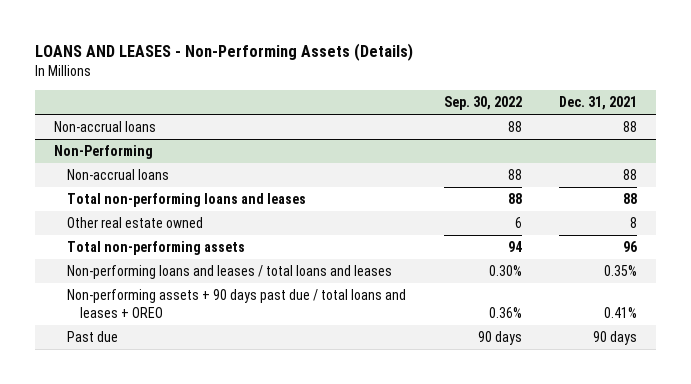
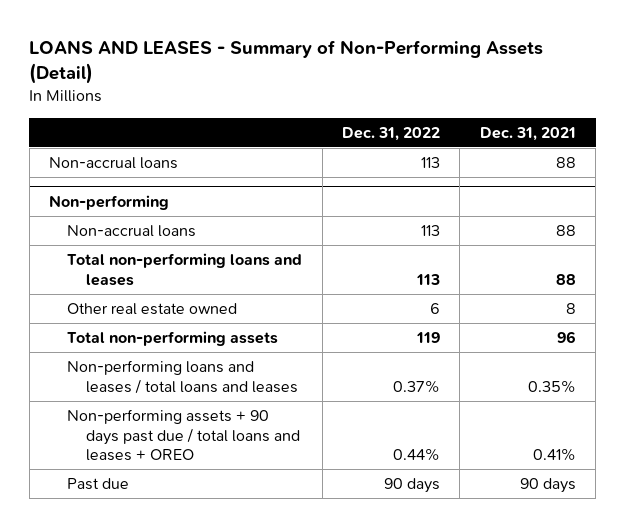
- LOANS AND LEASES - Non-Performing Assets (Details)
+ LOANS AND LEASES - Summary of Non-Performing Assets (Detail)
- | Sep. 30, 2022 | Dec. 31, 2021
+ | Dec. 31, 2022 | Dec. 31, 2021
- Non-Performing
+ Non-performing

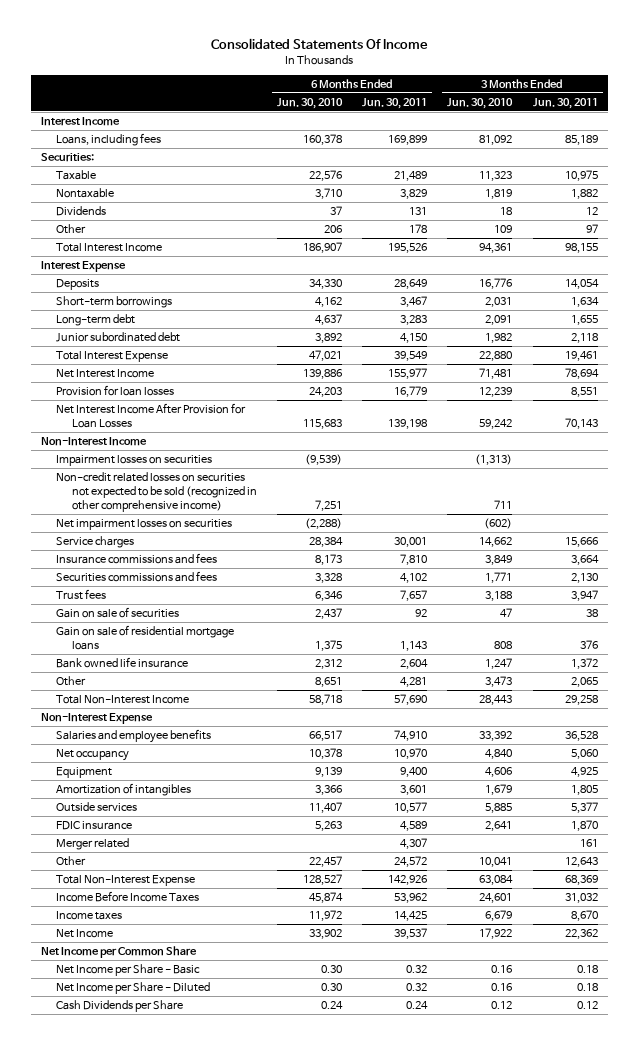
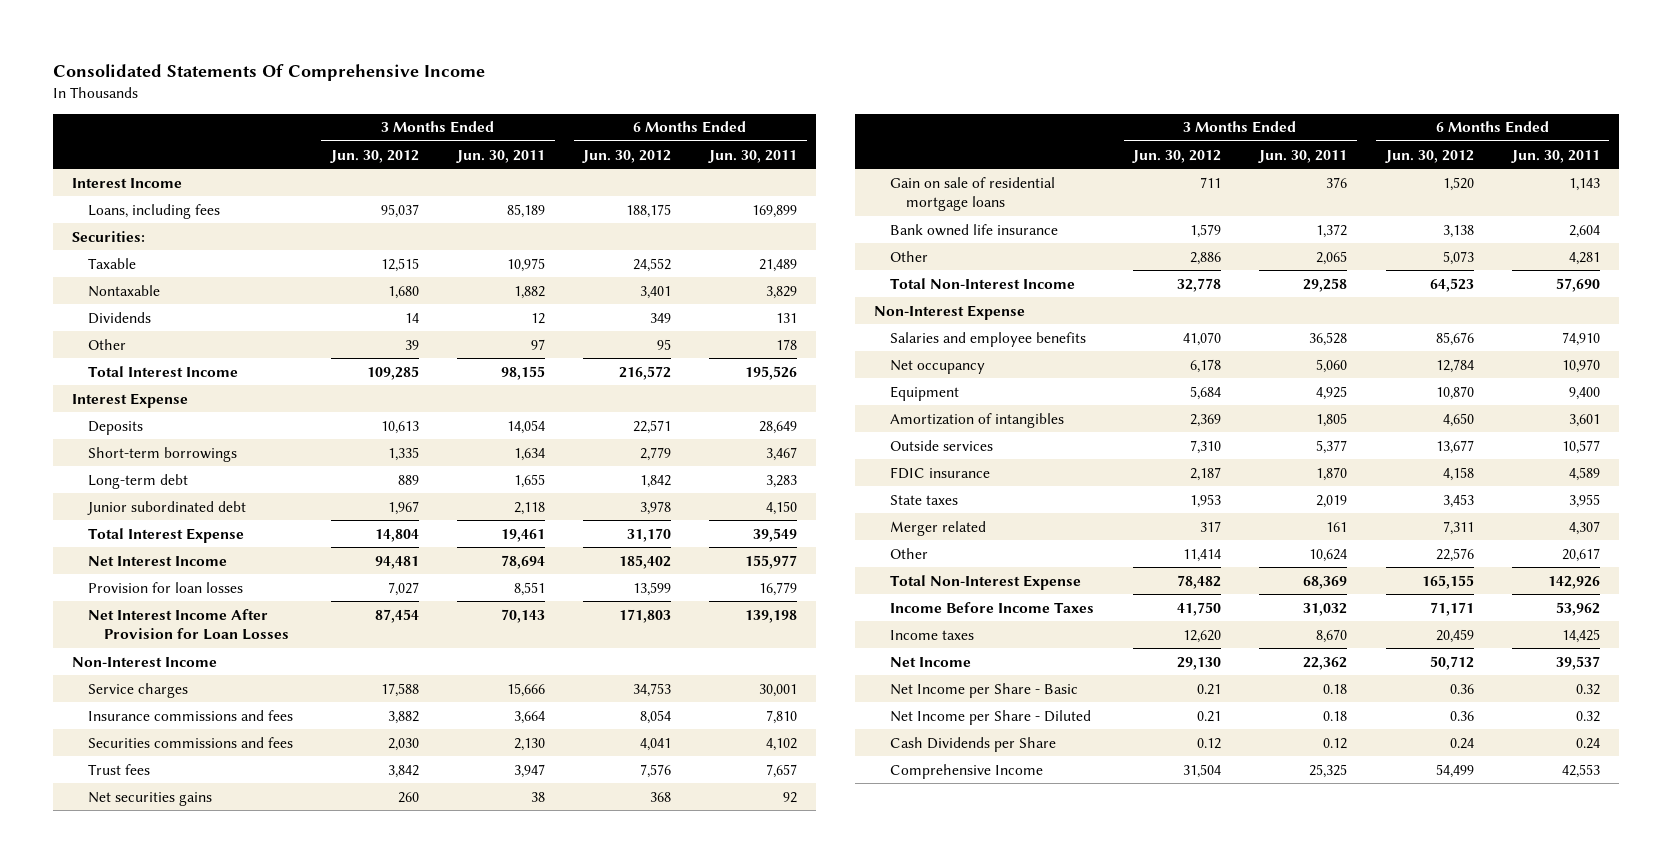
- Consolidated Statements Of Income
+ Consolidated Statements Of Comprehensive Income
- | 6 Months Ended Jun. 30, 2010 | 6 Months Ended Jun. 30, 2011 | 3 Months Ended Jun. 30, 2010 | 3 Months Ended Jun. 30, 2011
+ | 3 Months Ended Jun. 30, 2012 | 3 Months Ended Jun. 30, 2011 | 6 Months Ended Jun. 30, 2012 | 6 Months Ended Jun. 30, 2011
- Impairment losses on securities | (9,539) | | (1,313) |
- Non-credit related losses on securities not expected to be sold (recognized in other comprehensive income) | 7,251 | | 711 |
- Net impairment losses on securities | (2,288) | | (602) |
- Gain on sale of securities | 2,437 | 92 | 47 | 38
+ Net securities gains | 260 | 38 | 368 | 92
+ State taxes | 1,953 | 2,019 | 3,453 | 3,955
- Other | 22,457 | 24,572 | 10,041 | 12,643
+ Other | 11,414 | 10,624 | 22,576 | 20,617
- Net Income per Common Share
+ Comprehensive Income | 31,504 | 25,325 | 54,499 | 42,553

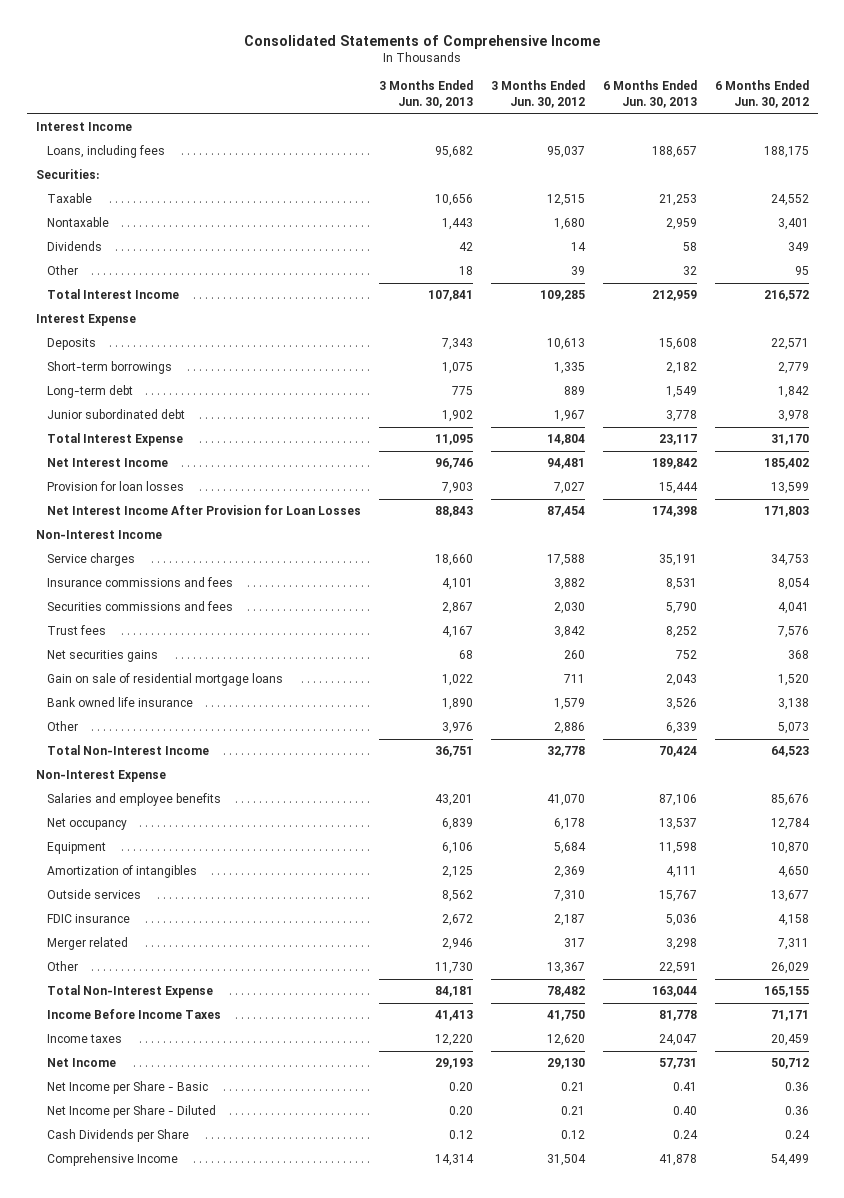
- Consolidated Statements Of Comprehensive Income
+ Consolidated Statements of Comprehensive Income
- | 3 Months Ended Jun. 30, 2012 | 3 Months Ended Jun. 30, 2011 | 6 Months Ended Jun. 30, 2012 | 6 Months Ended Jun. 30, 2011
+ | 3 Months Ended Jun. 30, 2013 | 3 Months Ended Jun. 30, 2012 | 6 Months Ended Jun. 30, 2013 | 6 Months Ended Jun. 30, 2012
- State taxes | 1,953 | 2,019 | 3,453 | 3,955
- Other | 11,414 | 10,624 | 22,576 | 20,617
+ Other | 11,730 | 13,367 | 22,591 | 26,029

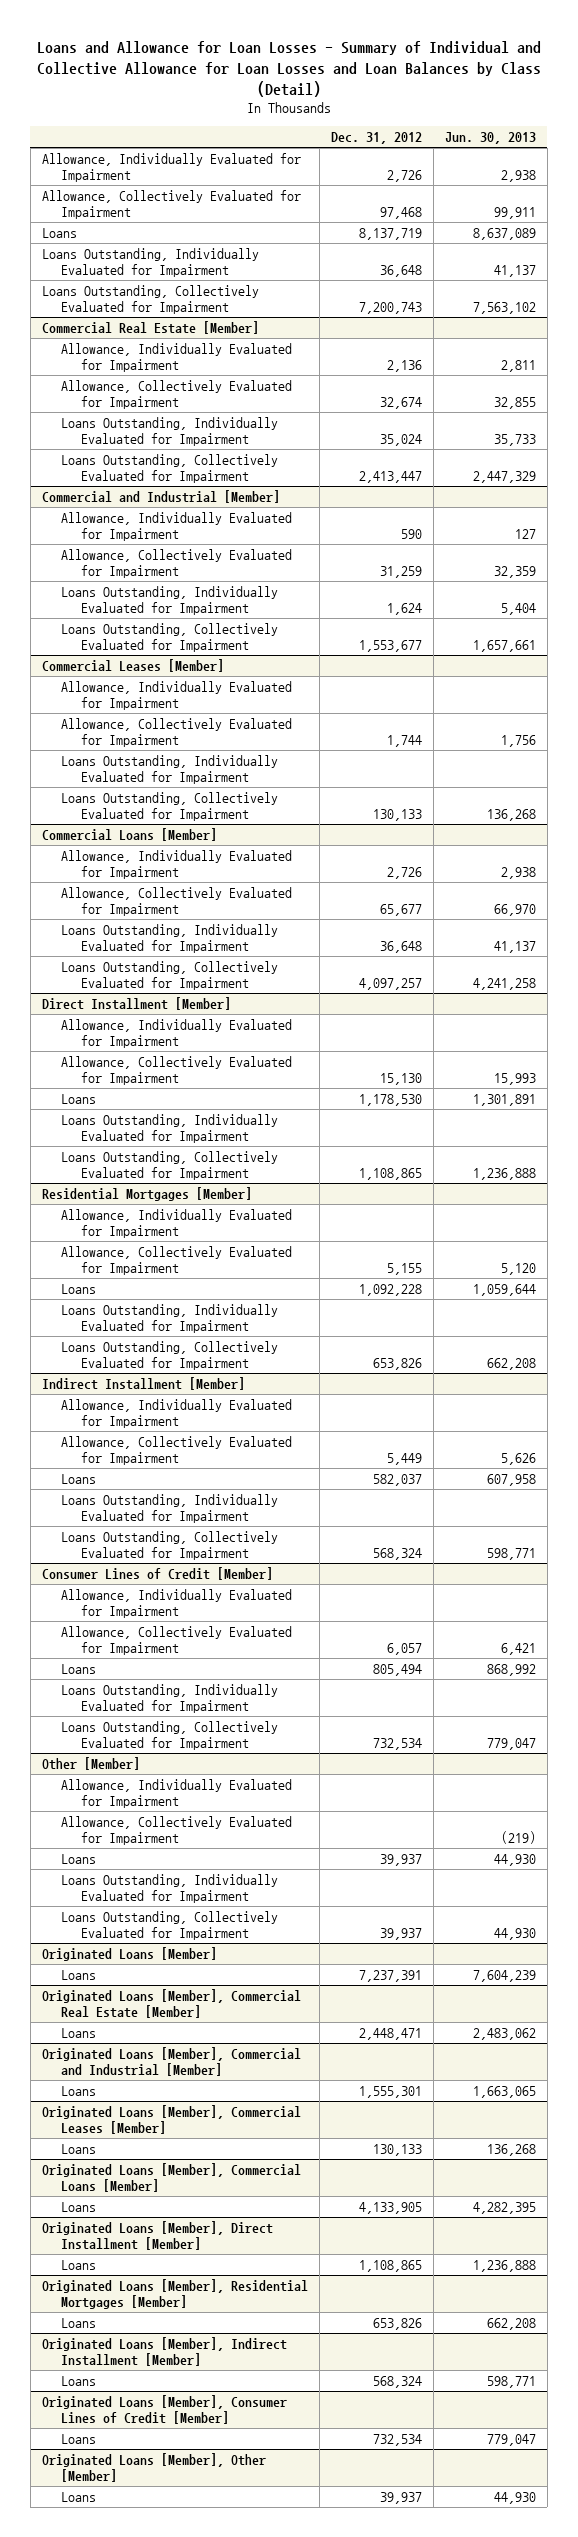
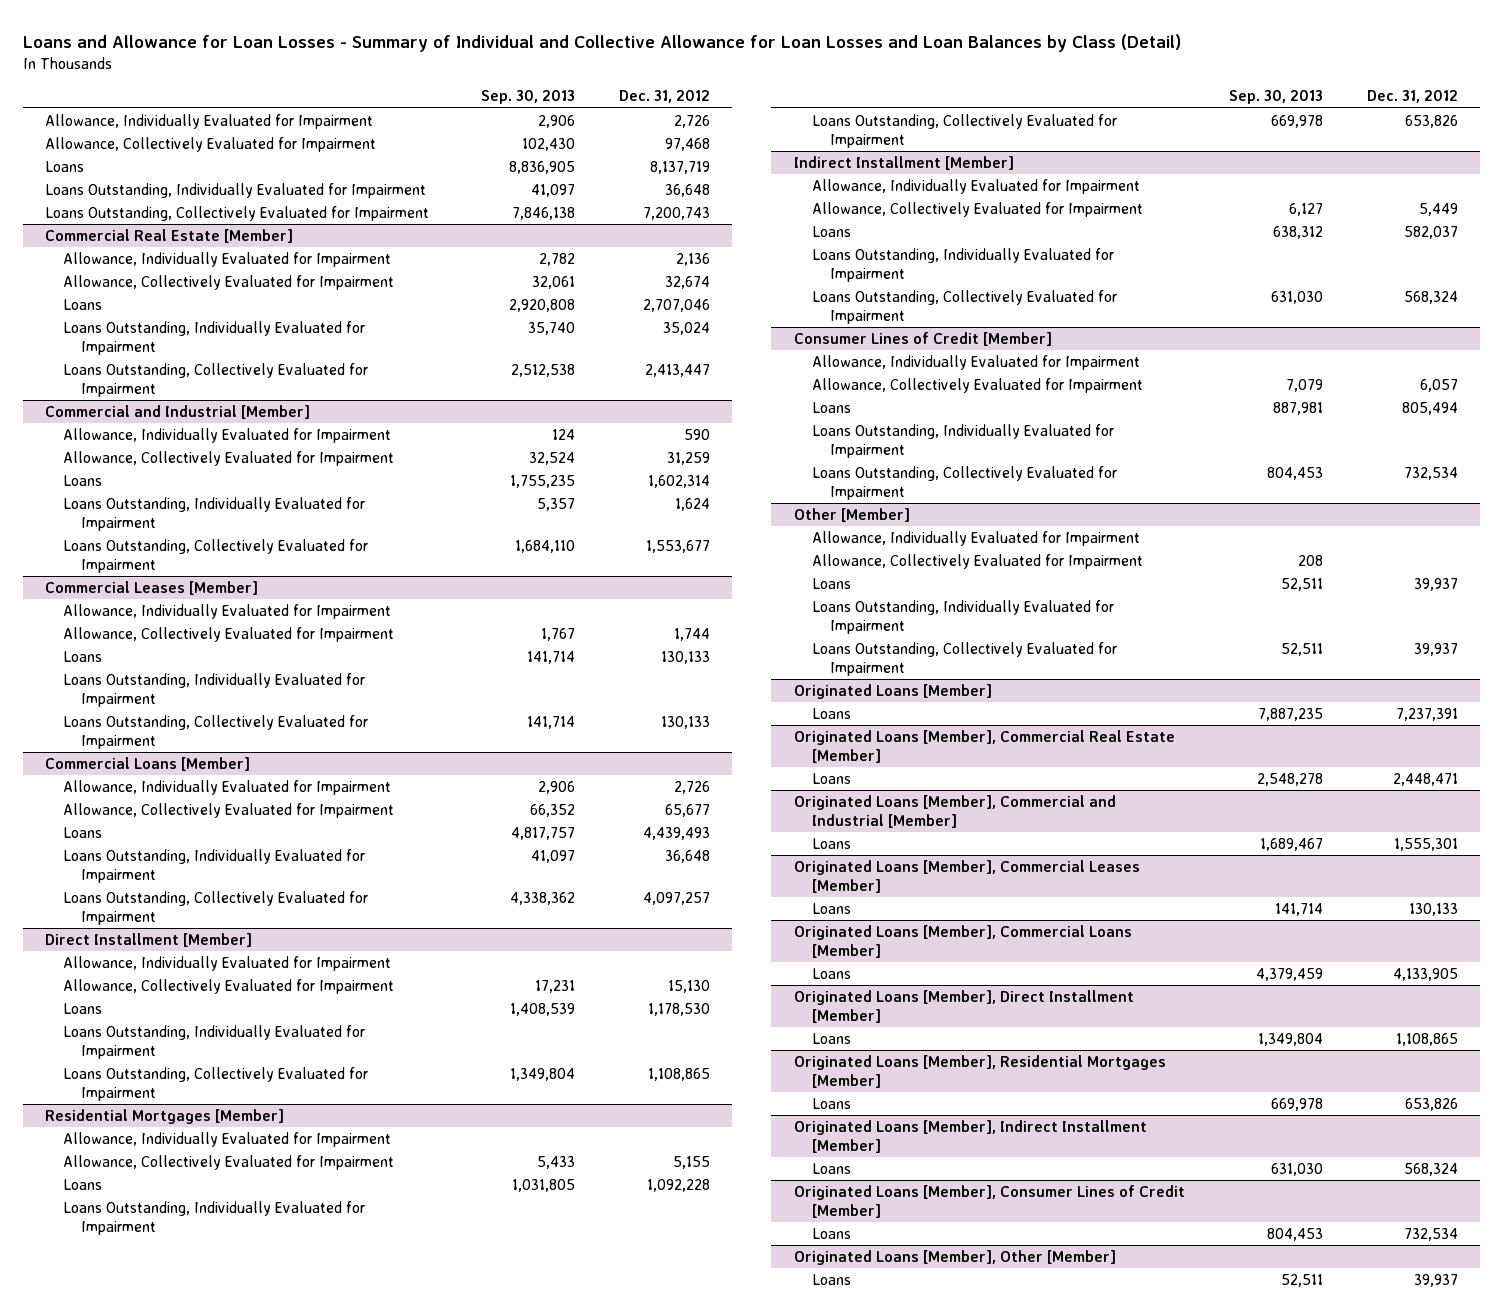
- | Dec. 31, 2012 | Jun. 30, 2013
+ | Sep. 30, 2013 | Dec. 31, 2012
@ Commercial Real Estate [Member]
+ Loans | 2,920,808 | 2,707,046
@ Commercial and Industrial [Member]
+ Loans | 1,755,235 | 1,602,314
@ Commercial Leases [Member]
+ Loans | 141,714 | 130,133
@ Commercial Loans [Member]
+ Loans | 4,817,757 | 4,439,493

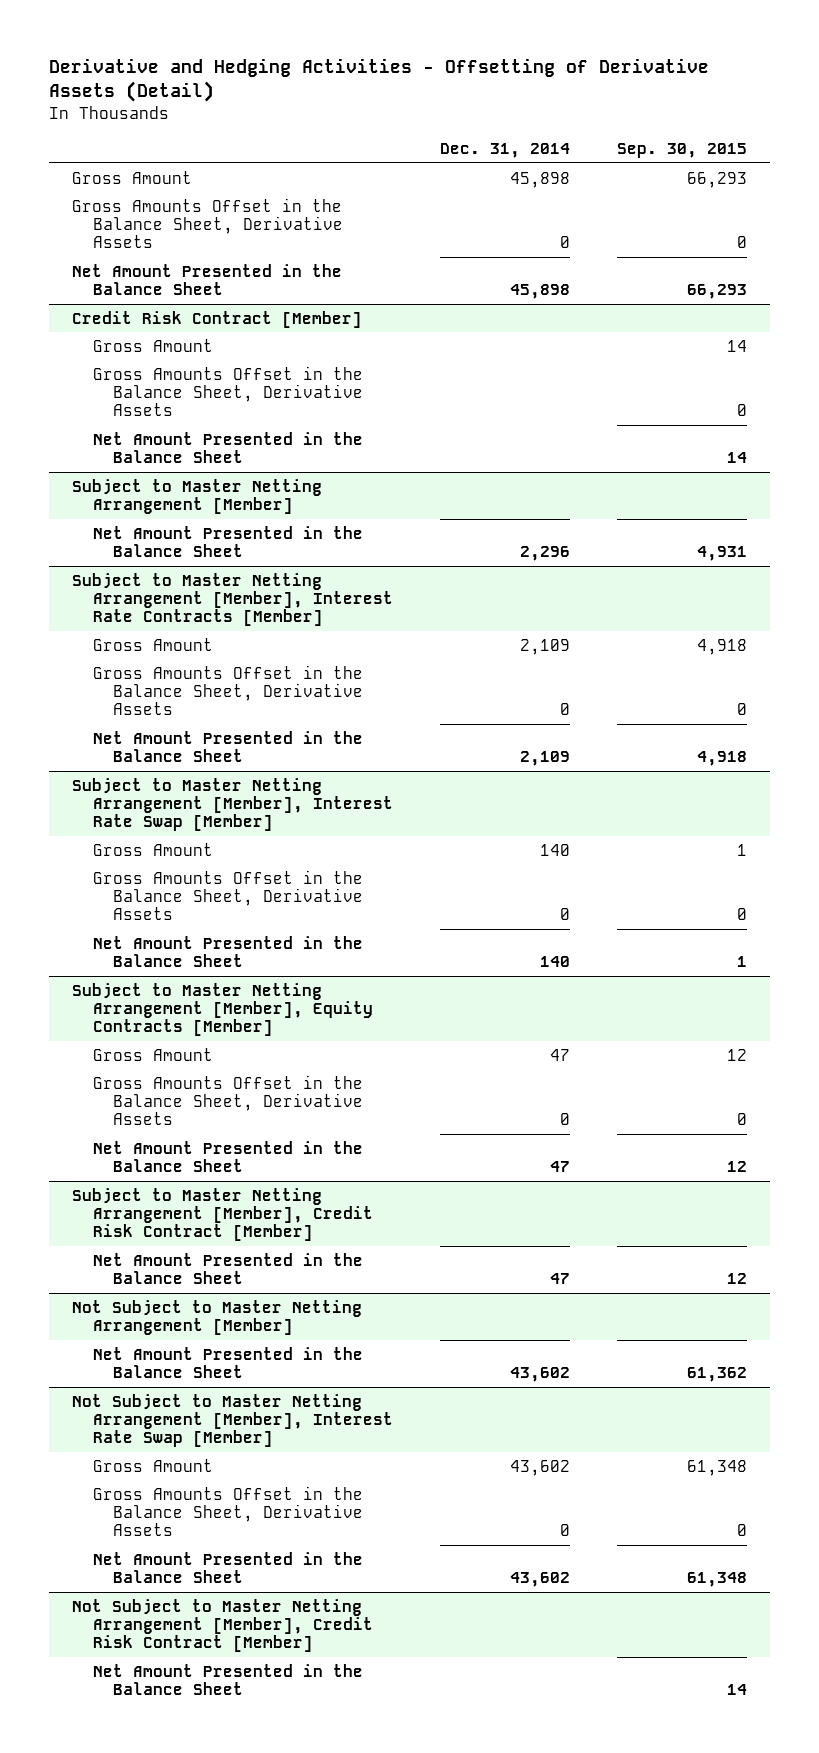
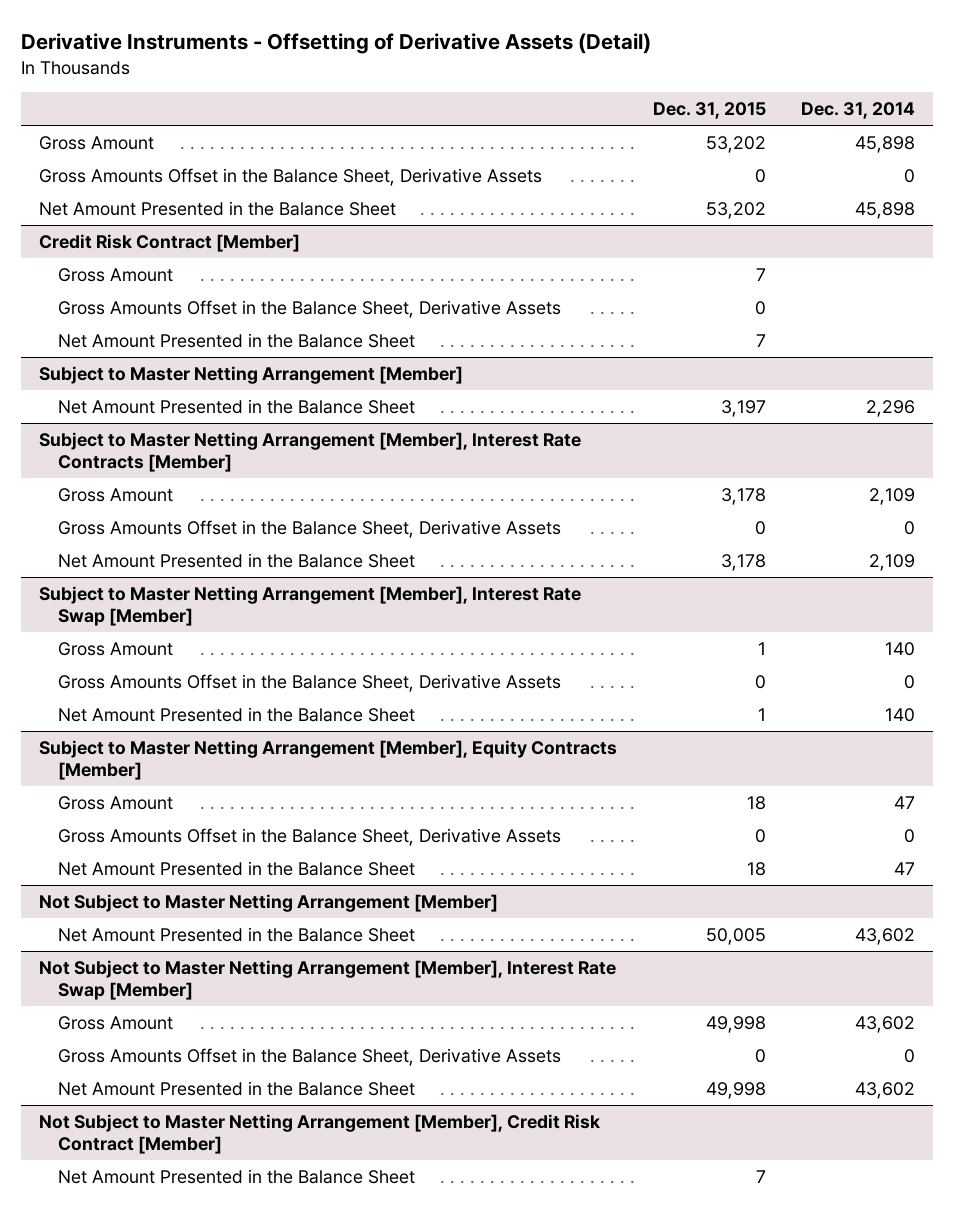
- Derivative and Hedging Activities - Offsetting of Derivative Assets (Detail)
+ Derivative Instruments - Offsetting of Derivative Assets (Detail)
- | Dec. 31, 2014 | Sep. 30, 2015
+ | Dec. 31, 2015 | Dec. 31, 2014
- Subject to Master Netting Arrangement [Member], Credit Risk Contract [Member]
- Net Amount Presented in the Balance Sheet | 47 | 12

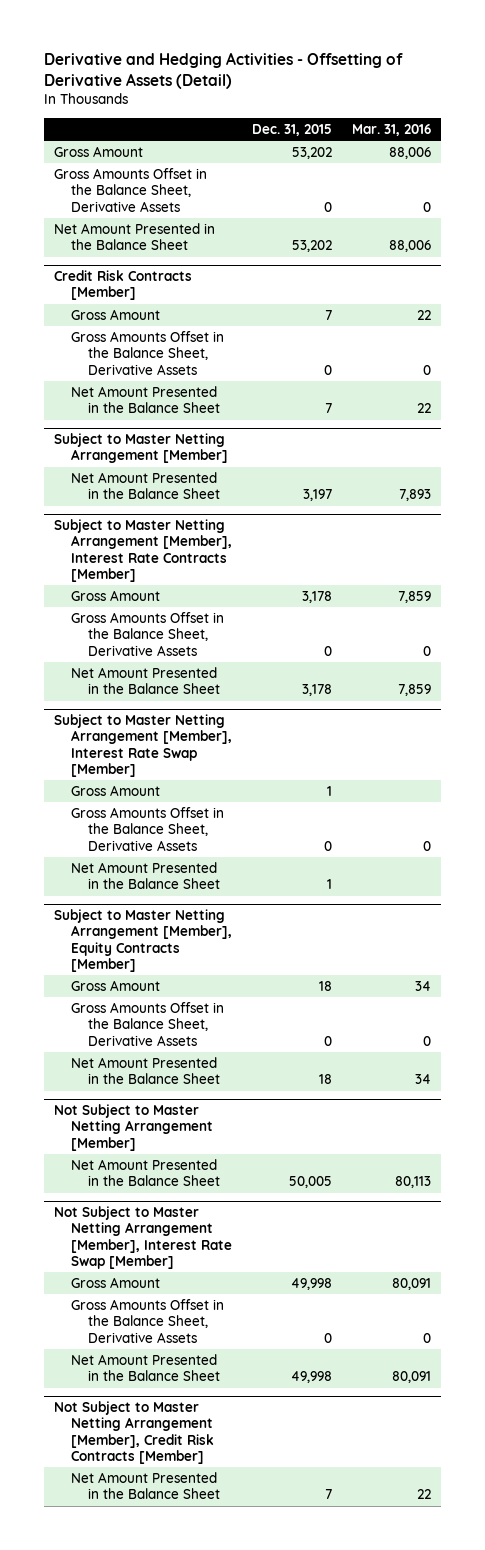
- Derivative Instruments - Offsetting of Derivative Assets (Detail)
+ Derivative and Hedging Activities - Offsetting of Derivative Assets (Detail)
- | Dec. 31, 2015 | Dec. 31, 2014
+ | Dec. 31, 2015 | Mar. 31, 2016
- Credit Risk Contract [Member]
+ Credit Risk Contracts [Member]
- Not Subject to Master Netting Arrangement [Member], Credit Risk Contract [Member]
+ Not Subject to Master Netting Arrangement [Member], Credit Risk Contracts [Member]

